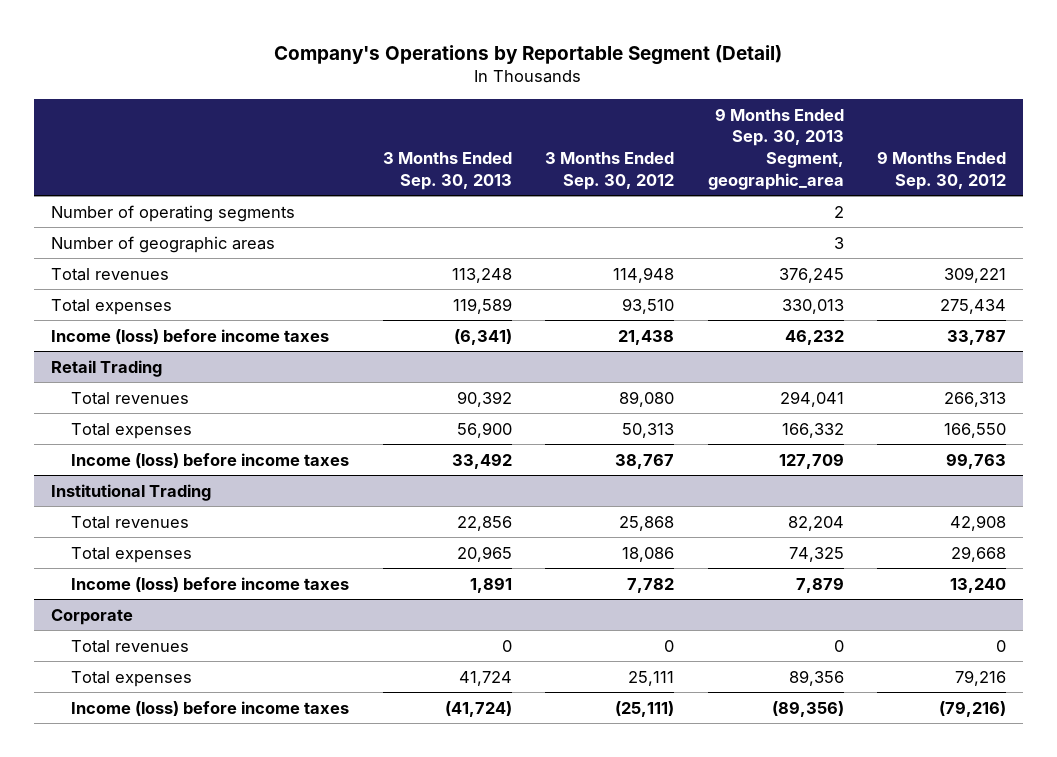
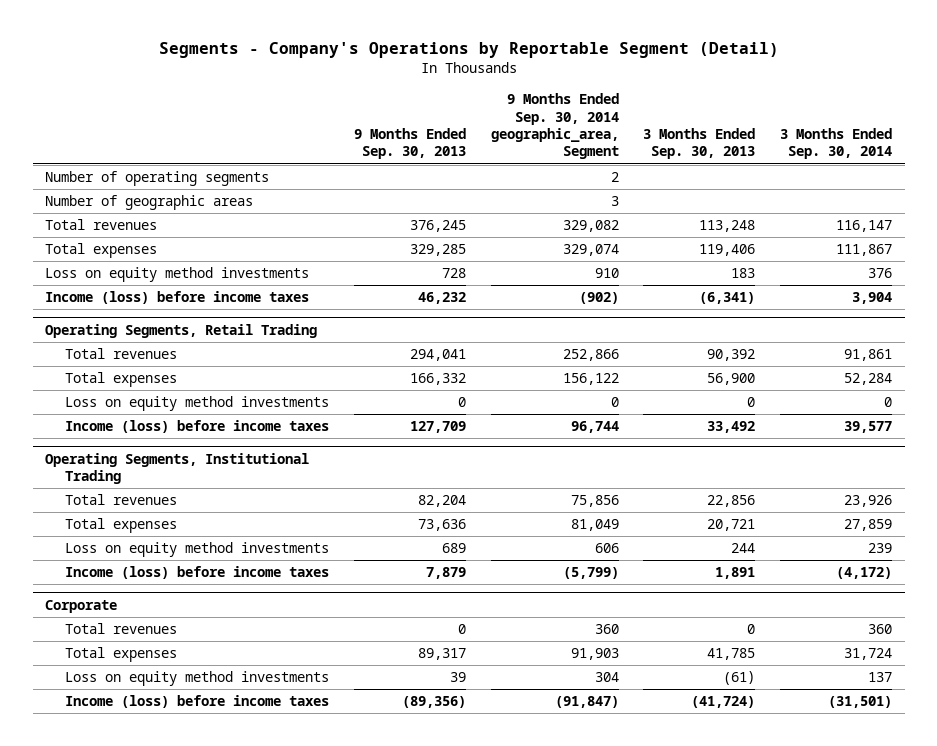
- Company's Operations by Reportable Segment (Detail)
+ Segments - Company's Operations by Reportable Segment (Detail)
- | 3 Months Ended Sep. 30, 2013 | 3 Months Ended Sep. 30, 2012 | 9 Months Ended Sep. 30, 2013 Segment, geographic_area | 9 Months Ended Sep. 30, 2012
+ | 9 Months Ended Sep. 30, 2013 | 9 Months Ended Sep. 30, 2014 geographic_area, Segment | 3 Months Ended Sep. 30, 2013 | 3 Months Ended Sep. 30, 2014
- Total expenses | 119,589 | 93,510 | 330,013 | 275,434
+ Total expenses | 329,285 | 329,074 | 119,406 | 111,867
+ Loss on equity method investments | 728 | 910 | 183 | 376
- Retail Trading
+ Operating Segments, Retail Trading
+ Loss on equity method investments | 0 | 0 | 0 | 0
- Institutional Trading
+ Operating Segments, Institutional Trading
- Total expenses | 20,965 | 18,086 | 74,325 | 29,668
+ Total expenses | 73,636 | 81,049 | 20,721 | 27,859
+ Loss on equity method investments | 689 | 606 | 244 | 239
@ Corporate
- Total expenses | 41,724 | 25,111 | 89,356 | 79,216
+ Total expenses | 89,317 | 91,903 | 41,785 | 31,724
+ Loss on equity method investments | 39 | 304 | (61) | 137

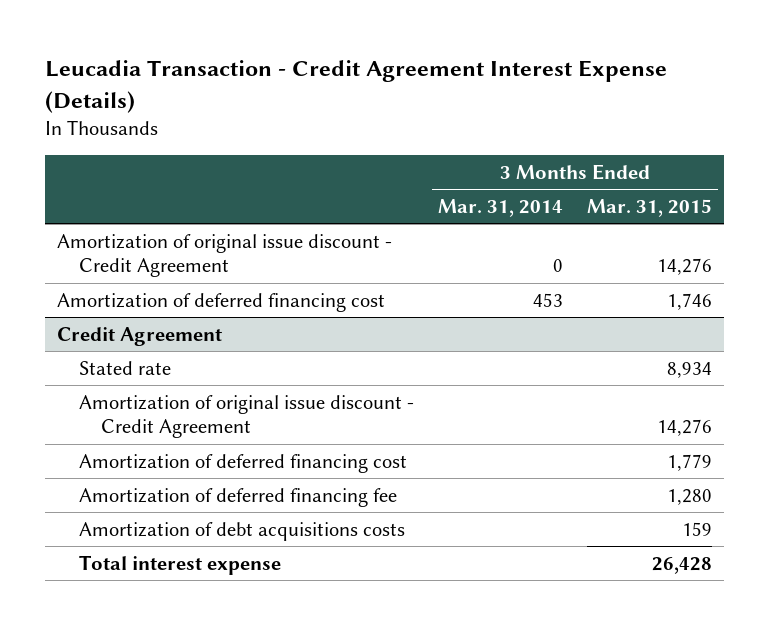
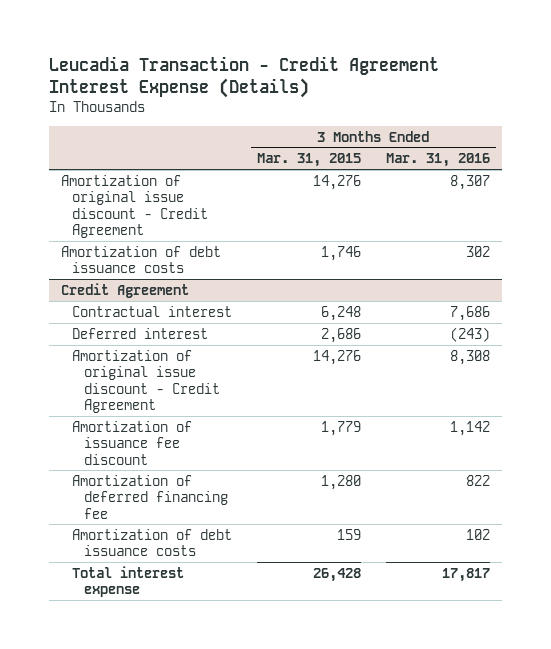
- | 3 Months Ended Mar. 31, 2014 | 3 Months Ended Mar. 31, 2015
+ | 3 Months Ended Mar. 31, 2015 | 3 Months Ended Mar. 31, 2016
- Amortization of deferred financing cost | 453 | 1,746
+ Amortization of debt issuance costs | 1,746 | 302
@ Credit Agreement
- Stated rate | | 8,934
+ Contractual interest | 6,248 | 7,686
+ Deferred interest | 2,686 | (243)
- Amortization of deferred financing cost | | 1,779
+ Amortization of issuance fee discount | 1,779 | 1,142
- Amortization of debt acquisitions costs | | 159
+ Amortization of debt issuance costs | 159 | 102

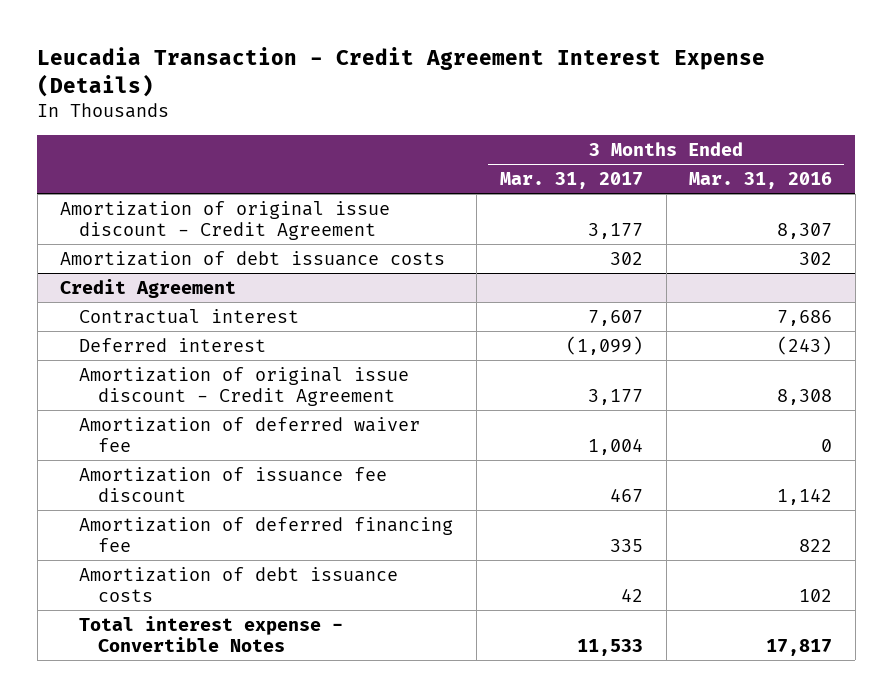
- | 3 Months Ended Mar. 31, 2015 | 3 Months Ended Mar. 31, 2016
+ | 3 Months Ended Mar. 31, 2017 | 3 Months Ended Mar. 31, 2016
@ Credit Agreement
+ Amortization of deferred waiver fee | 1,004 | 0
- Total interest expense | 26,428 | 17,817
+ Total interest expense - Convertible Notes | 11,533 | 17,817

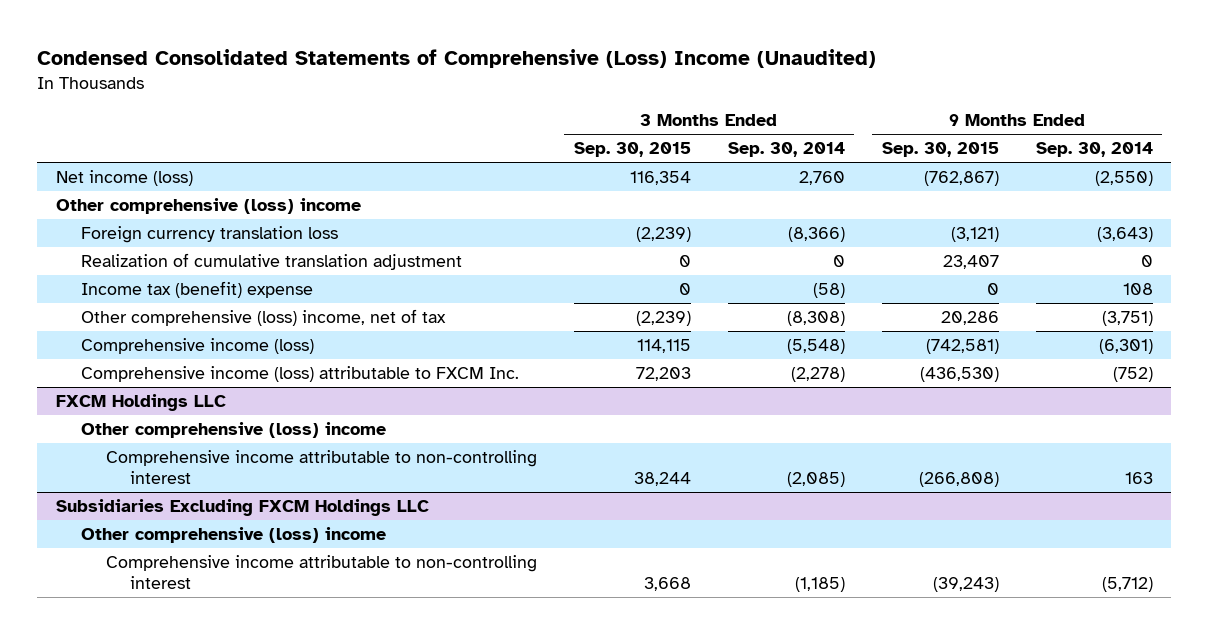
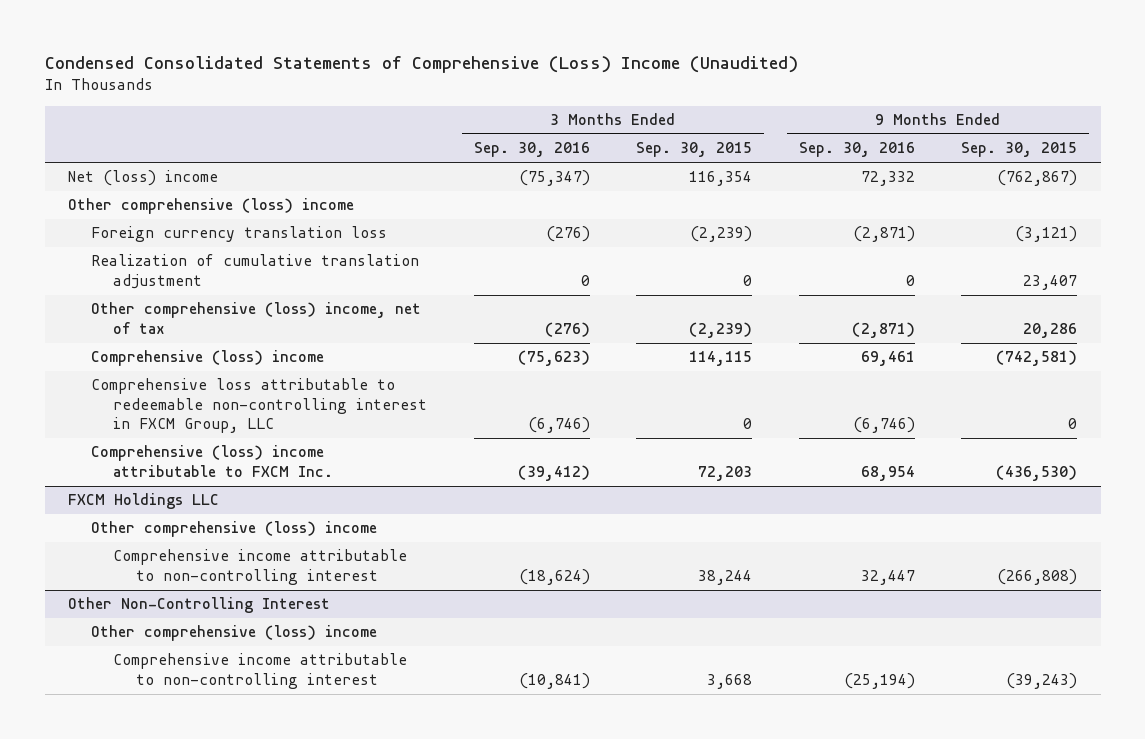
- | 3 Months Ended Sep. 30, 2015 | 3 Months Ended Sep. 30, 2014 | 9 Months Ended Sep. 30, 2015 | 9 Months Ended Sep. 30, 2014
+ | 3 Months Ended Sep. 30, 2016 | 3 Months Ended Sep. 30, 2015 | 9 Months Ended Sep. 30, 2016 | 9 Months Ended Sep. 30, 2015
- Net income (loss) | 116,354 | 2,760 | (762,867) | (2,550)
+ Net (loss) income | (75,347) | 116,354 | 72,332 | (762,867)
- Income tax (benefit) expense | 0 | (58) | 0 | 108
- Comprehensive income (loss) | 114,115 | (5,548) | (742,581) | (6,301)
- Comprehensive income (loss) attributable to FXCM Inc. | 72,203 | (2,278) | (436,530) | (752)
+ Comprehensive (loss) income | (75,623) | 114,115 | 69,461 | (742,581)
+ Comprehensive loss attributable to redeemable non-controlling interest in FXCM Group, LLC | (6,746) | 0 | (6,746) | 0
+ Comprehensive (loss) income attributable to FXCM Inc. | (39,412) | 72,203 | 68,954 | (436,530)
- Subsidiaries Excluding FXCM Holdings LLC
+ Other Non-Controlling Interest

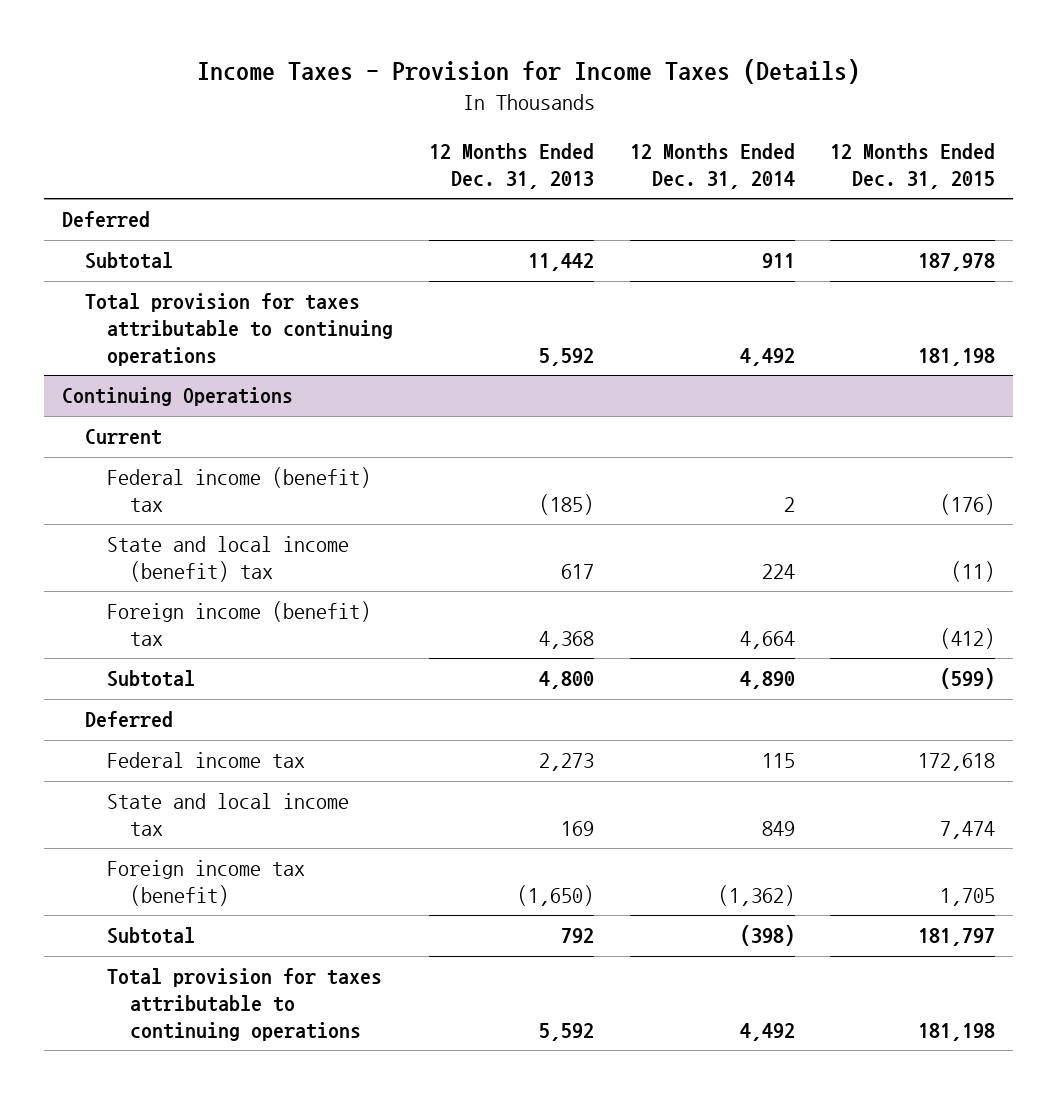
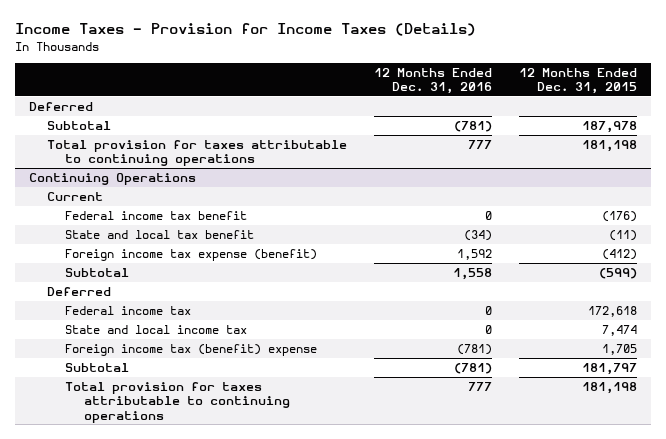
- | 12 Months Ended Dec. 31, 2013 | 12 Months Ended Dec. 31, 2014 | 12 Months Ended Dec. 31, 2015
+ | 12 Months Ended Dec. 31, 2016 | 12 Months Ended Dec. 31, 2015
@ Continuing Operations
- Federal income (benefit) tax | (185) | 2 | (176)
- State and local income (benefit) tax | 617 | 224 | (11)
- Foreign income (benefit) tax | 4,368 | 4,664 | (412)
+ Federal income tax benefit | 0 | (176)
+ State and local tax benefit | (34) | (11)
+ Foreign income tax expense (benefit) | 1,592 | (412)
- Foreign income tax (benefit) | (1,650) | (1,362) | 1,705
+ Foreign income tax (benefit) expense | (781) | 1,705

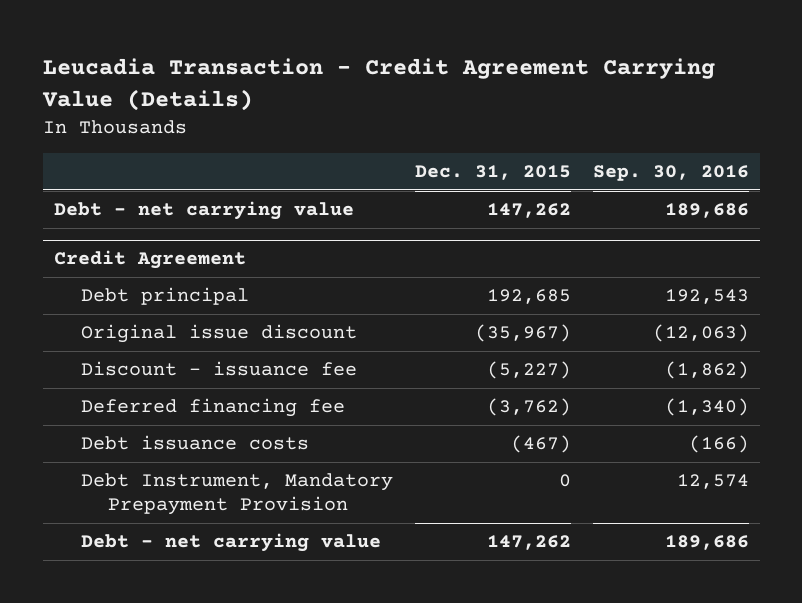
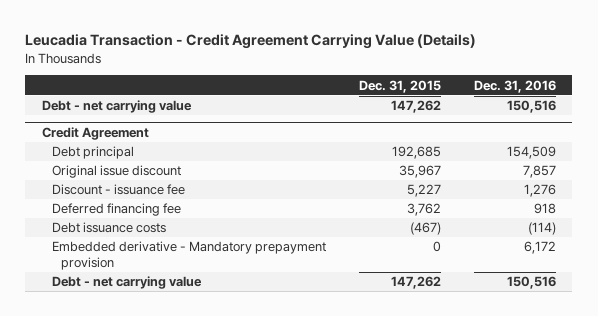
- | Dec. 31, 2015 | Sep. 30, 2016
+ | Dec. 31, 2015 | Dec. 31, 2016
@ Credit Agreement
- Original issue discount | (35,967) | (12,063)
- Discount - issuance fee | (5,227) | (1,862)
- Deferred financing fee | (3,762) | (1,340)
+ Original issue discount | 35,967 | 7,857
+ Discount - issuance fee | 5,227 | 1,276
+ Deferred financing fee | 3,762 | 918
- Debt Instrument, Mandatory Prepayment Provision | 0 | 12,574
+ Embedded derivative - Mandatory prepayment provision | 0 | 6,172

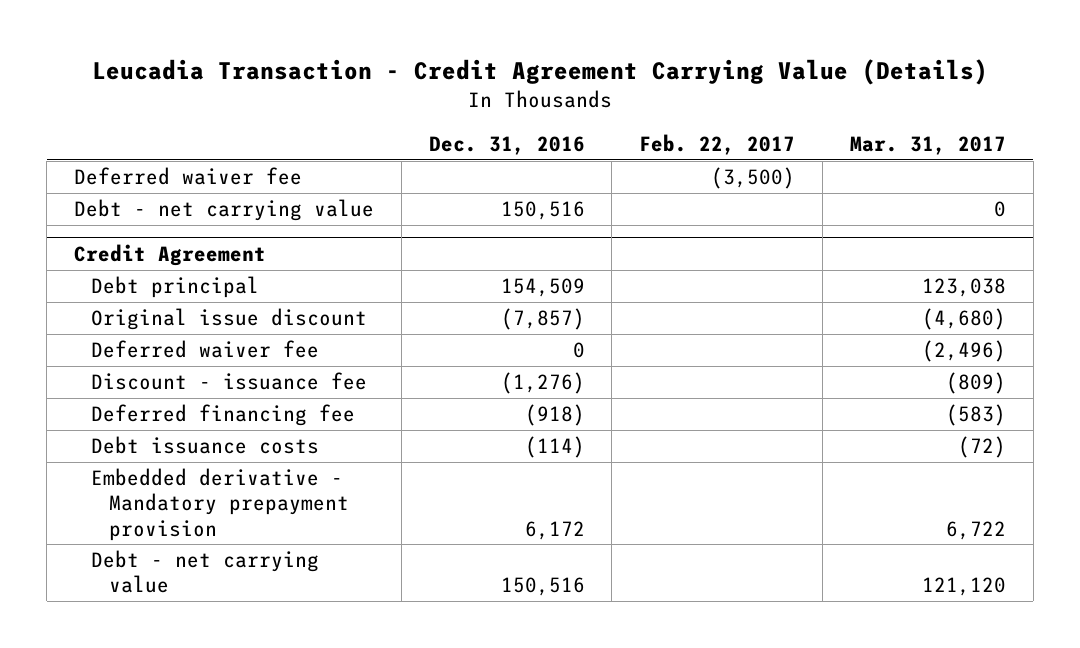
- | Dec. 31, 2015 | Dec. 31, 2016
+ | Dec. 31, 2016 | Feb. 22, 2017 | Mar. 31, 2017
+ Deferred waiver fee | | (3,500) |
@ Credit Agreement
- Original issue discount | 35,967 | 7,857
- Discount - issuance fee | 5,227 | 1,276
- Deferred financing fee | 3,762 | 918
+ Original issue discount | (7,857) | | (4,680)
+ Deferred waiver fee | 0 | | (2,496)
+ Discount - issuance fee | (1,276) | | (809)
+ Deferred financing fee | (918) | | (583)

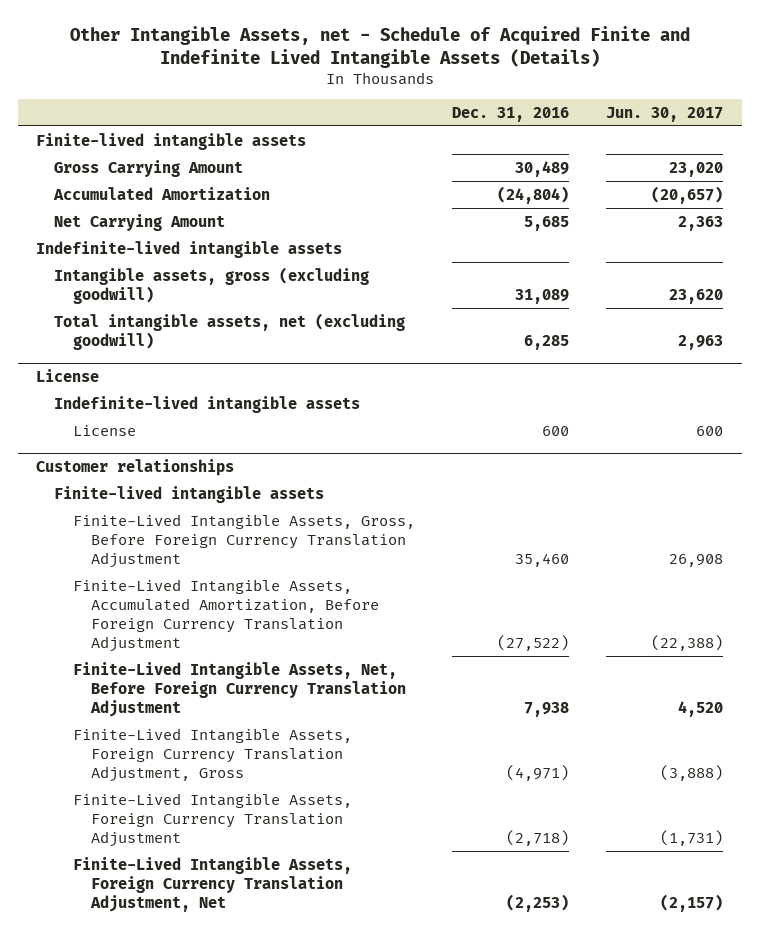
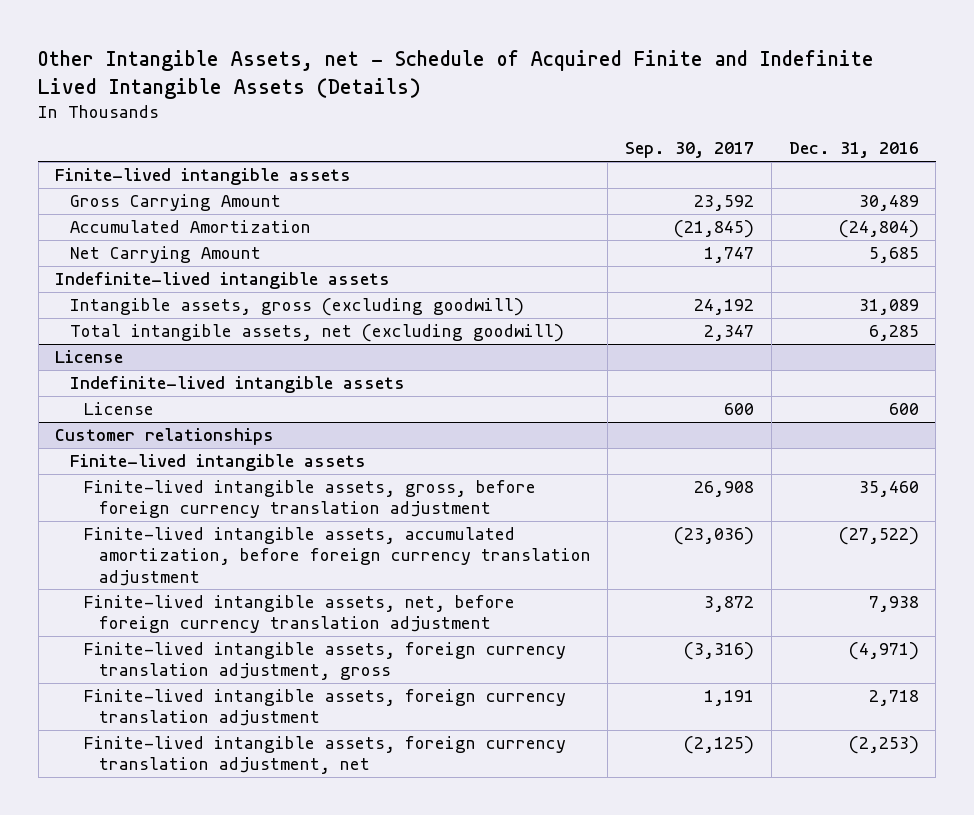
- | Dec. 31, 2016 | Jun. 30, 2017
+ | Sep. 30, 2017 | Dec. 31, 2016
@ Customer relationships
- Finite-Lived Intangible Assets, Gross, Before Foreign Currency Translation Adjustment | 35,460 | 26,908
- Finite-Lived Intangible Assets, Accumulated Amortization, Before Foreign Currency Translation Adjustment | (27,522) | (22,388)
- Finite-Lived Intangible Assets, Net, Before Foreign Currency Translation Adjustment | 7,938 | 4,520
- Finite-Lived Intangible Assets, Foreign Currency Translation Adjustment, Gross | (4,971) | (3,888)
- Finite-Lived Intangible Assets, Foreign Currency Translation Adjustment | (2,718) | (1,731)
- Finite-Lived Intangible Assets, Foreign Currency Translation Adjustment, Net | (2,253) | (2,157)
+ Finite-lived intangible assets, gross, before foreign currency translation adjustment | 26,908 | 35,460
+ Finite-lived intangible assets, accumulated amortization, before foreign currency translation adjustment | (23,036) | (27,522)
+ Finite-lived intangible assets, net, before foreign currency translation adjustment | 3,872 | 7,938
+ Finite-lived intangible assets, foreign currency translation adjustment, gross | (3,316) | (4,971)
+ Finite-lived intangible assets, foreign currency translation adjustment | 1,191 | 2,718
+ Finite-lived intangible assets, foreign currency translation adjustment, net | (2,125) | (2,253)

